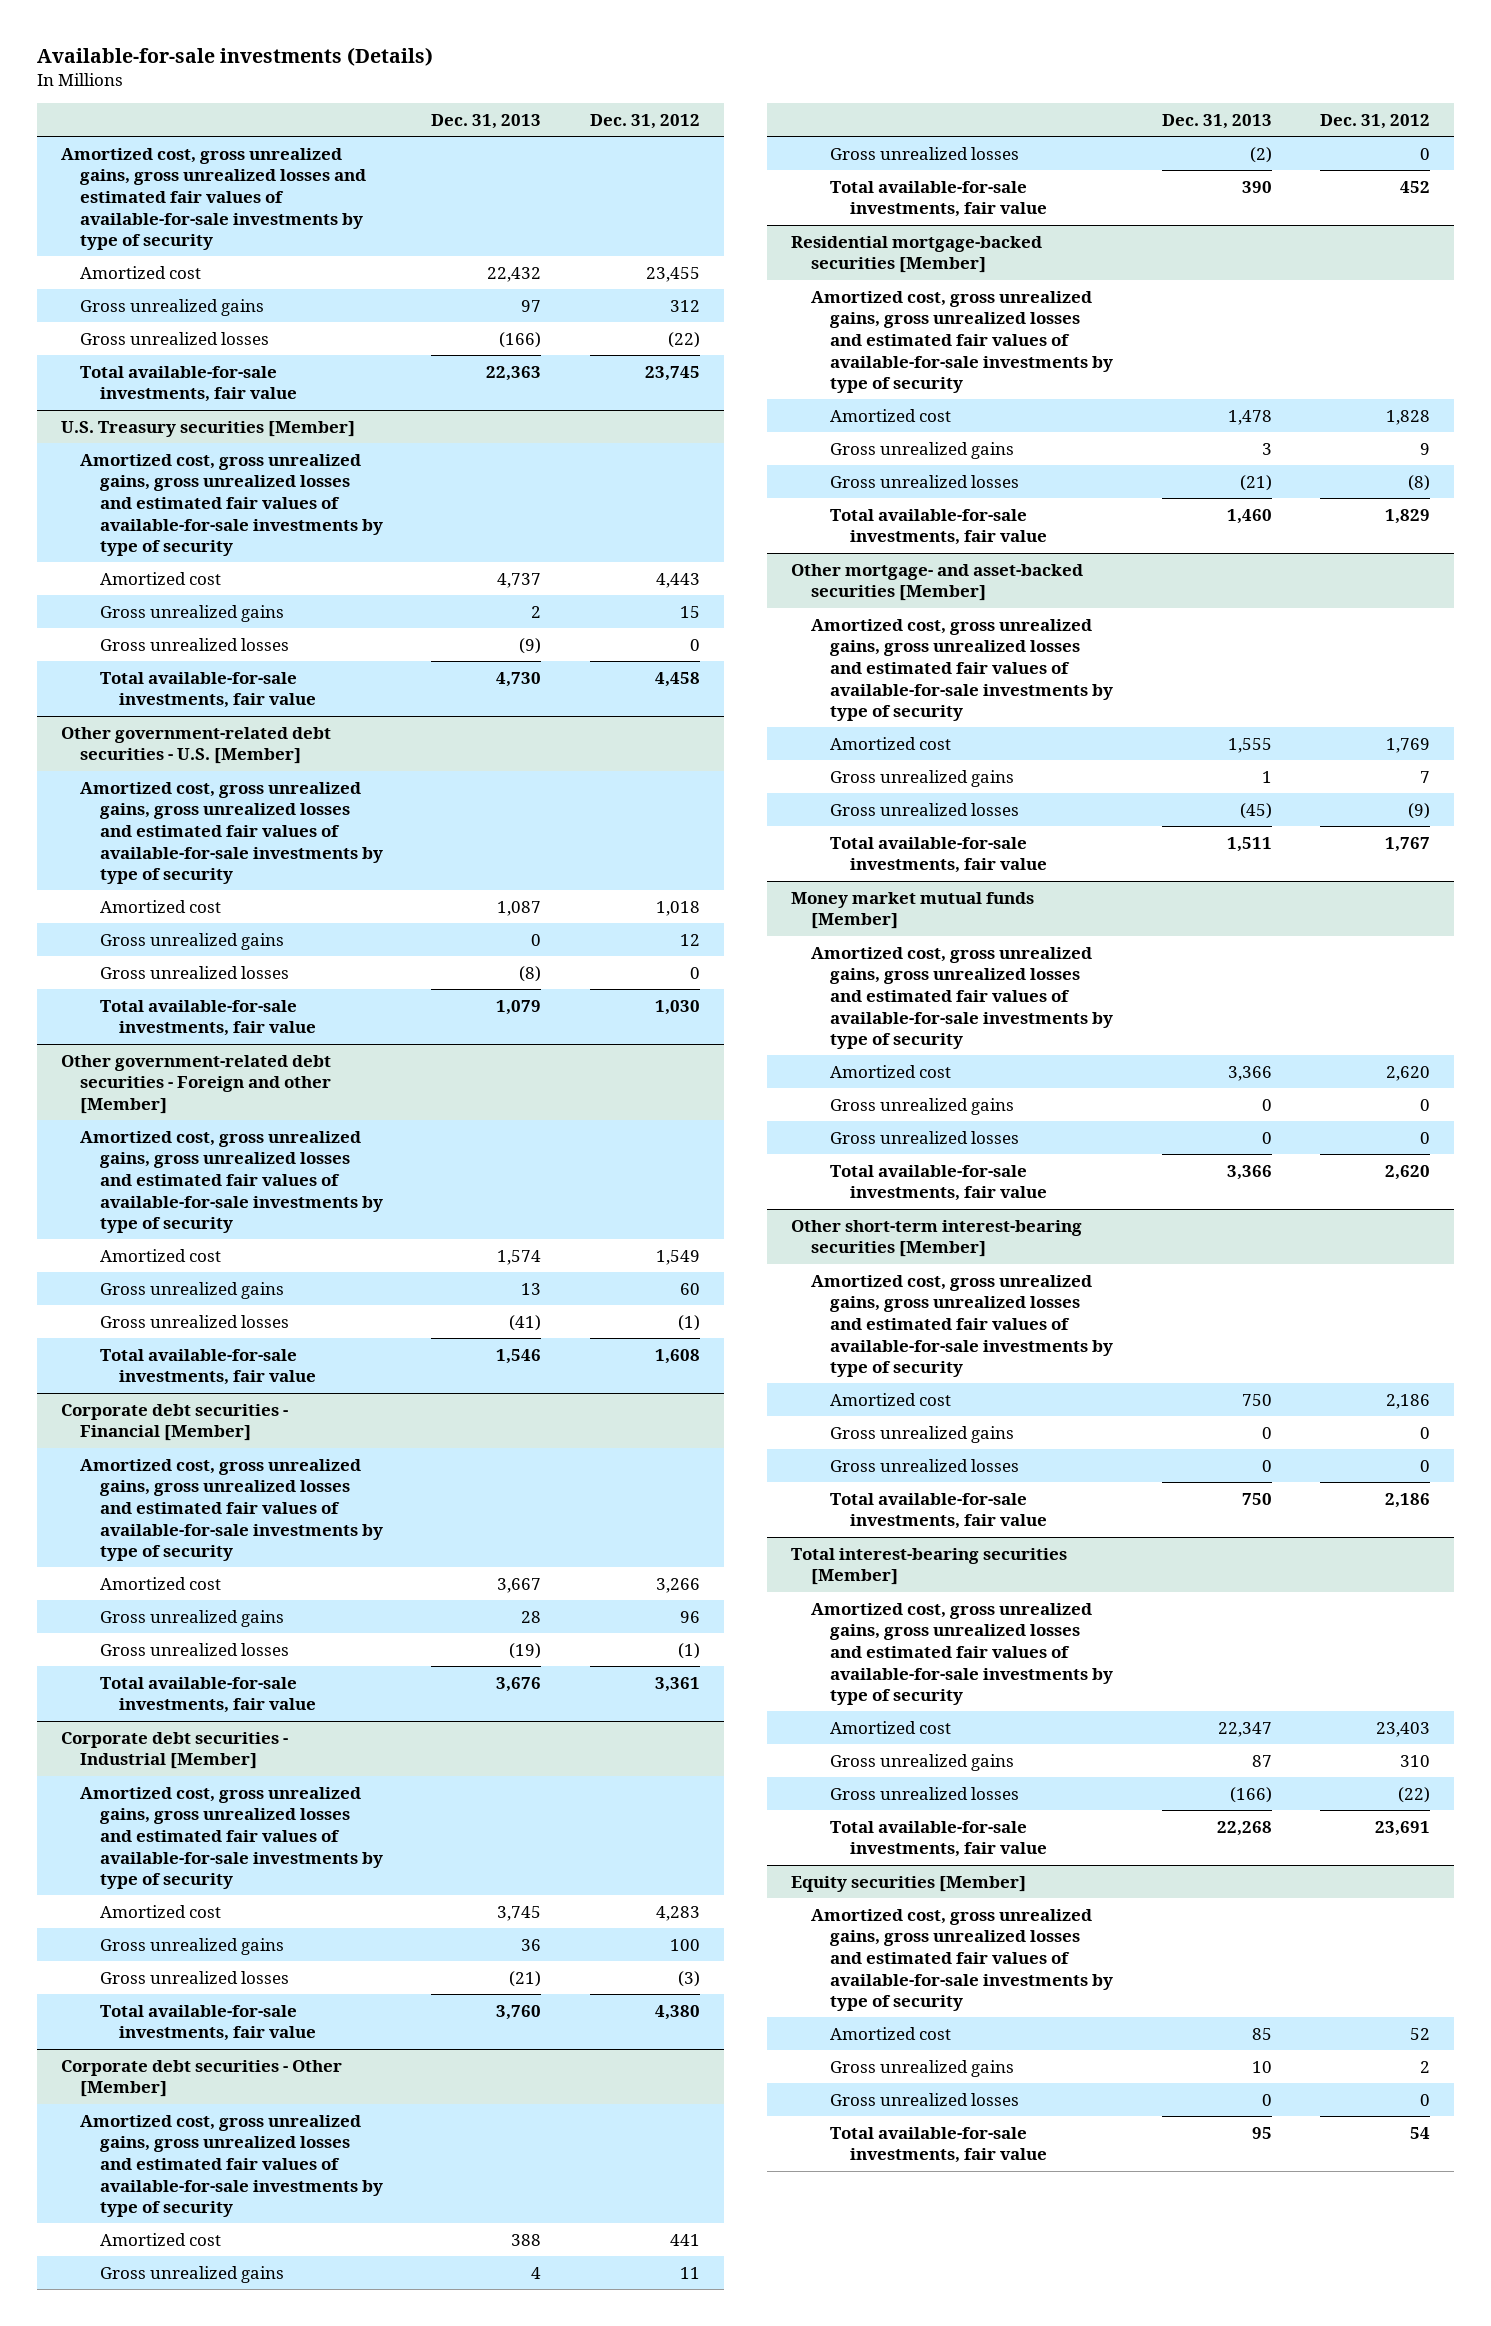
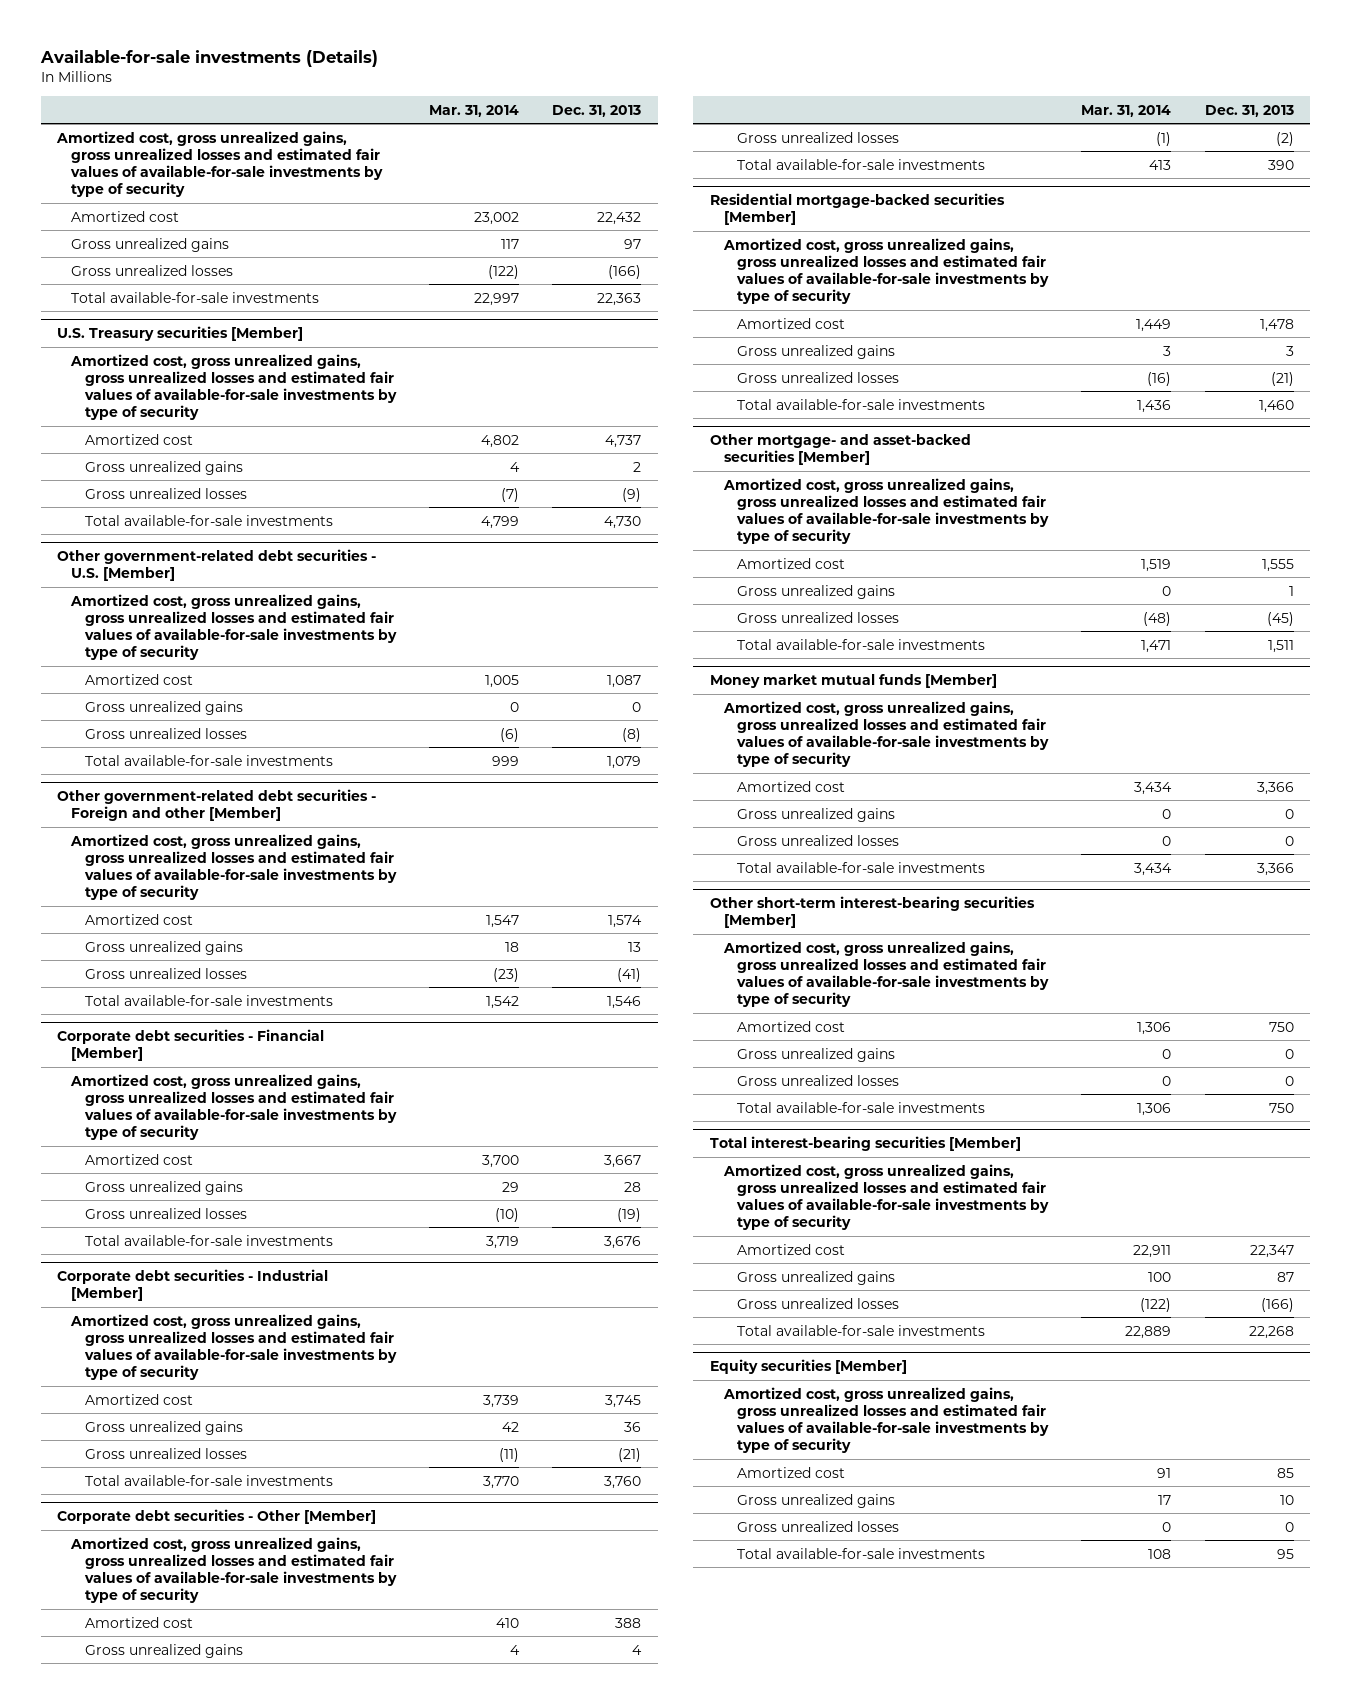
- | Dec. 31, 2013 | Dec. 31, 2012
+ | Mar. 31, 2014 | Dec. 31, 2013
- Total available-for-sale investments, fair value | 22,363 | 23,745
+ Total available-for-sale investments | 22,997 | 22,363
@ U.S. Treasury securities [Member]
- Total available-for-sale investments, fair value | 4,730 | 4,458
+ Total available-for-sale investments | 4,799 | 4,730
@ Other government-related debt securities - U.S. [Member]
- Total available-for-sale investments, fair value | 1,079 | 1,030
+ Total available-for-sale investments | 999 | 1,079
@ Other government-related debt securities - Foreign and other [Member]
- Total available-for-sale investments, fair value | 1,546 | 1,608
+ Total available-for-sale investments | 1,542 | 1,546
@ Corporate debt securities - Financial [Member]
- Total available-for-sale investments, fair value | 3,676 | 3,361
+ Total available-for-sale investments | 3,719 | 3,676
@ Corporate debt securities - Industrial [Member]
- Total available-for-sale investments, fair value | 3,760 | 4,380
+ Total available-for-sale investments | 3,770 | 3,760
@ Corporate debt securities - Other [Member]
- Total available-for-sale investments, fair value | 390 | 452
+ Total available-for-sale investments | 413 | 390
@ Residential mortgage-backed securities [Member]
- Total available-for-sale investments, fair value | 1,460 | 1,829
+ Total available-for-sale investments | 1,436 | 1,460
@ Other mortgage- and asset-backed securities [Member]
- Total available-for-sale investments, fair value | 1,511 | 1,767
+ Total available-for-sale investments | 1,471 | 1,511
@ Money market mutual funds [Member]
- Total available-for-sale investments, fair value | 3,366 | 2,620
+ Total available-for-sale investments | 3,434 | 3,366
@ Other short-term interest-bearing securities [Member]
- Total available-for-sale investments, fair value | 750 | 2,186
+ Total available-for-sale investments | 1,306 | 750
@ Total interest-bearing securities [Member]
- Total available-for-sale investments, fair value | 22,268 | 23,691
+ Total available-for-sale investments | 22,889 | 22,268
@ Equity securities [Member]
- Total available-for-sale investments, fair value | 95 | 54
+ Total available-for-sale investments | 108 | 95

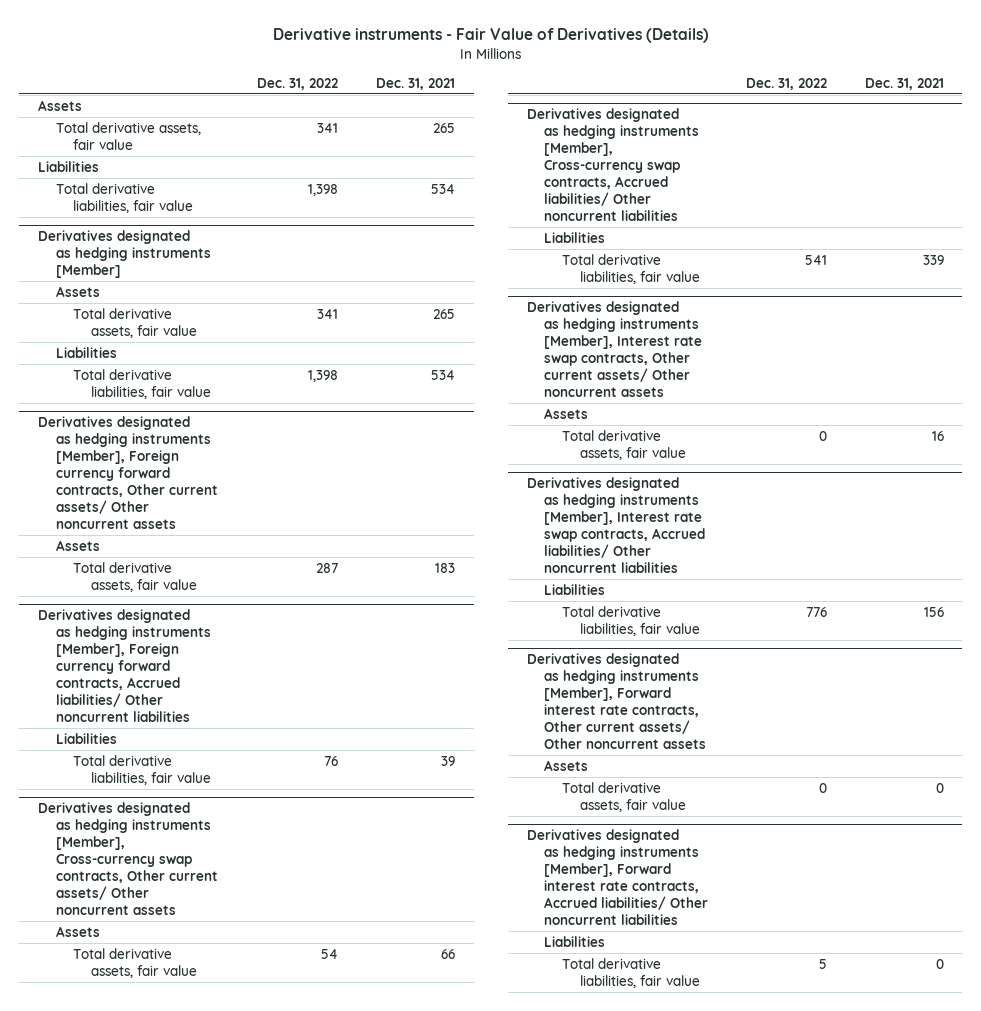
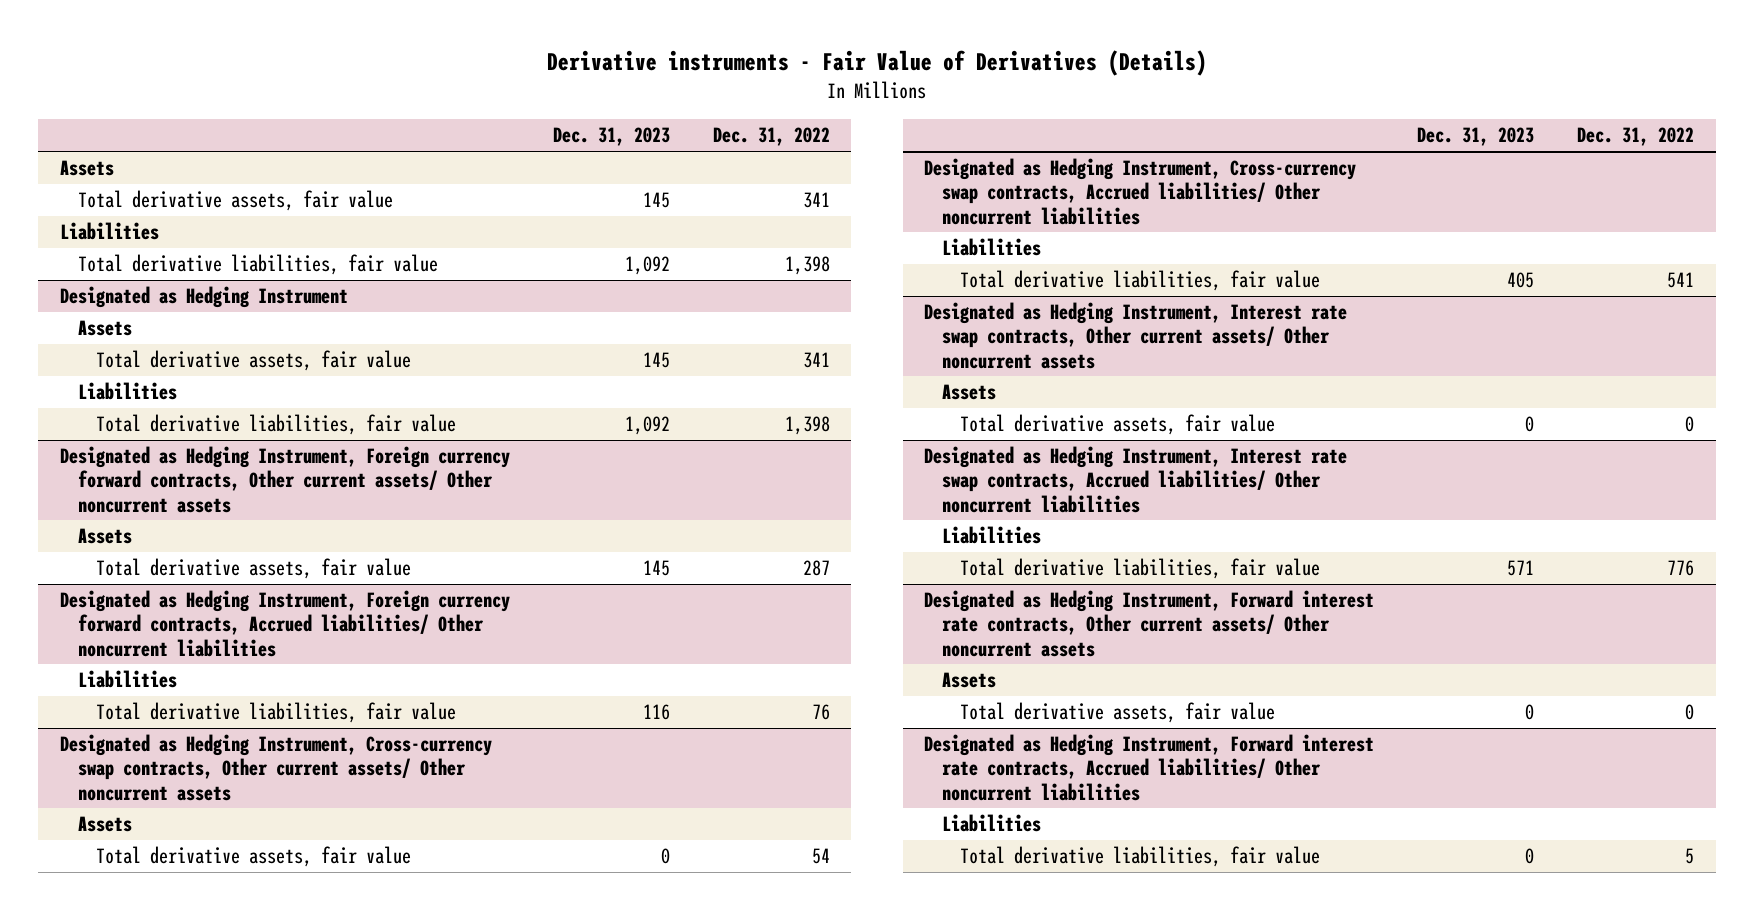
- | Dec. 31, 2022 | Dec. 31, 2021
+ | Dec. 31, 2023 | Dec. 31, 2022
- Derivatives designated as hedging instruments [Member]
+ Designated as Hedging Instrument
- Derivatives designated as hedging instruments [Member], Foreign currency forward contracts, Other current assets/ Other noncurrent assets
+ Designated as Hedging Instrument, Foreign currency forward contracts, Other current assets/ Other noncurrent assets
- Derivatives designated as hedging instruments [Member], Foreign currency forward contracts, Accrued liabilities/ Other noncurrent liabilities
+ Designated as Hedging Instrument, Foreign currency forward contracts, Accrued liabilities/ Other noncurrent liabilities
- Derivatives designated as hedging instruments [Member], Cross-currency swap contracts, Other current assets/ Other noncurrent assets
+ Designated as Hedging Instrument, Cross-currency swap contracts, Other current assets/ Other noncurrent assets
- Derivatives designated as hedging instruments [Member], Cross-currency swap contracts, Accrued liabilities/ Other noncurrent liabilities
+ Designated as Hedging Instrument, Cross-currency swap contracts, Accrued liabilities/ Other noncurrent liabilities
- Derivatives designated as hedging instruments [Member], Interest rate swap contracts, Other current assets/ Other noncurrent assets
+ Designated as Hedging Instrument, Interest rate swap contracts, Other current assets/ Other noncurrent assets
- Derivatives designated as hedging instruments [Member], Interest rate swap contracts, Accrued liabilities/ Other noncurrent liabilities
+ Designated as Hedging Instrument, Interest rate swap contracts, Accrued liabilities/ Other noncurrent liabilities
- Derivatives designated as hedging instruments [Member], Forward interest rate contracts, Other current assets/ Other noncurrent assets
+ Designated as Hedging Instrument, Forward interest rate contracts, Other current assets/ Other noncurrent assets
- Derivatives designated as hedging instruments [Member], Forward interest rate contracts, Accrued liabilities/ Other noncurrent liabilities
+ Designated as Hedging Instrument, Forward interest rate contracts, Accrued liabilities/ Other noncurrent liabilities

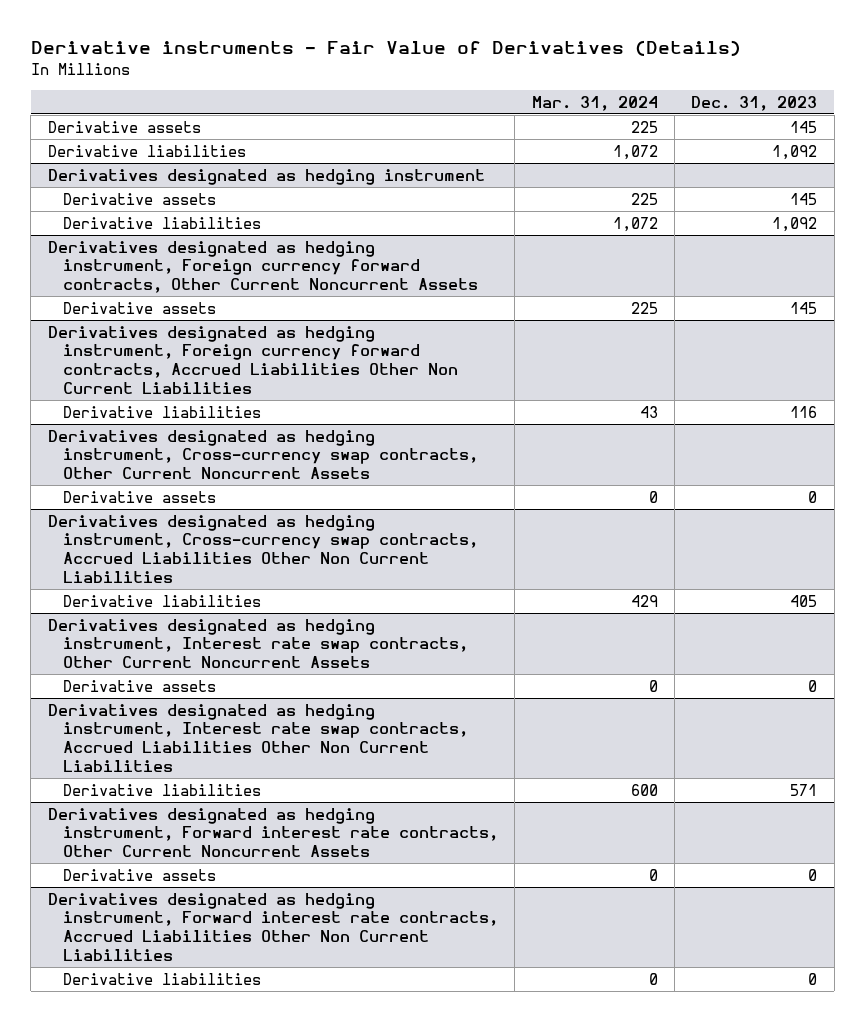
- | Dec. 31, 2023 | Dec. 31, 2022
+ | Mar. 31, 2024 | Dec. 31, 2023
- Assets
- Total derivative assets, fair value | 145 | 341
- Liabilities
- Total derivative liabilities, fair value | 1,092 | 1,398
- Designated as Hedging Instrument
- Assets
- Total derivative assets, fair value | 145 | 341
- Liabilities
- Total derivative liabilities, fair value | 1,092 | 1,398
- Designated as Hedging Instrument, Foreign currency forward contracts, Other current assets/ Other noncurrent assets
- Assets
- Total derivative assets, fair value | 145 | 287
- Designated as Hedging Instrument, Foreign currency forward contracts, Accrued liabilities/ Other noncurrent liabilities
- Liabilities
- Total derivative liabilities, fair value | 116 | 76
- Designated as Hedging Instrument, Cross-currency swap contracts, Other current assets/ Other noncurrent assets
- Assets
- Total derivative assets, fair value | 0 | 54
- Designated as Hedging Instrument, Cross-currency swap contracts, Accrued liabilities/ Other noncurrent liabilities
- Liabilities
- Total derivative liabilities, fair value | 405 | 541
- Designated as Hedging Instrument, Interest rate swap contracts, Other current assets/ Other noncurrent assets
- Assets
- Total derivative assets, fair value | 0 | 0
- Designated as Hedging Instrument, Interest rate swap contracts, Accrued liabilities/ Other noncurrent liabilities
- Liabilities
- Total derivative liabilities, fair value | 571 | 776
- Designated as Hedging Instrument, Forward interest rate contracts, Other current assets/ Other noncurrent assets
- Assets
- Total derivative assets, fair value | 0 | 0
- Designated as Hedging Instrument, Forward interest rate contracts, Accrued liabilities/ Other noncurrent liabilities
- Liabilities
- Total derivative liabilities, fair value | 0 | 5
+ Derivative assets | 225 | 145
+ Derivative liabilities | 1,072 | 1,092
+ Derivatives designated as hedging instrument
+ Derivative assets | 225 | 145
+ Derivative liabilities | 1,072 | 1,092
+ Derivatives designated as hedging instrument, Foreign currency forward contracts, Other Current Noncurrent Assets
+ Derivative assets | 225 | 145
+ Derivatives designated as hedging instrument, Foreign currency forward contracts, Accrued Liabilities Other Non Current Liabilities
+ Derivative liabilities | 43 | 116
+ Derivatives designated as hedging instrument, Cross-currency swap contracts, Other Current Noncurrent Assets
+ Derivative assets | 0 | 0
+ Derivatives designated as hedging instrument, Cross-currency swap contracts, Accrued Liabilities Other Non Current Liabilities
+ Derivative liabilities | 429 | 405
+ Derivatives designated as hedging instrument, Interest rate swap contracts, Other Current Noncurrent Assets
+ Derivative assets | 0 | 0
+ Derivatives designated as hedging instrument, Interest rate swap contracts, Accrued Liabilities Other Non Current Liabilities
+ Derivative liabilities | 600 | 571
+ Derivatives designated as hedging instrument, Forward interest rate contracts, Other Current Noncurrent Assets
+ Derivative assets | 0 | 0
+ Derivatives designated as hedging instrument, Forward interest rate contracts, Accrued Liabilities Other Non Current Liabilities
+ Derivative liabilities | 0 | 0

